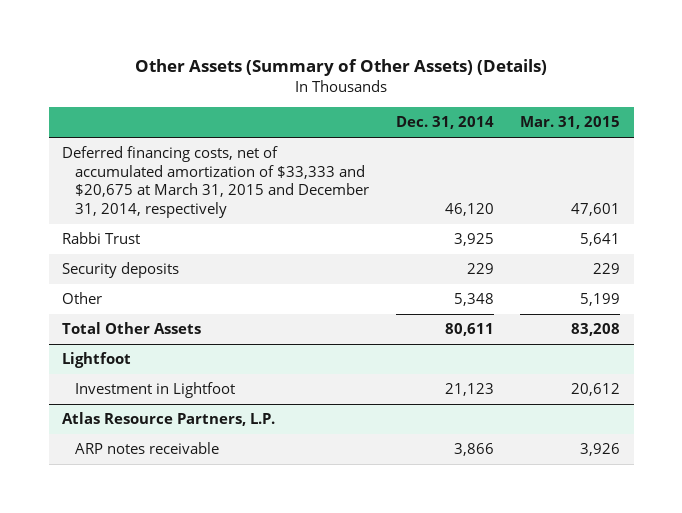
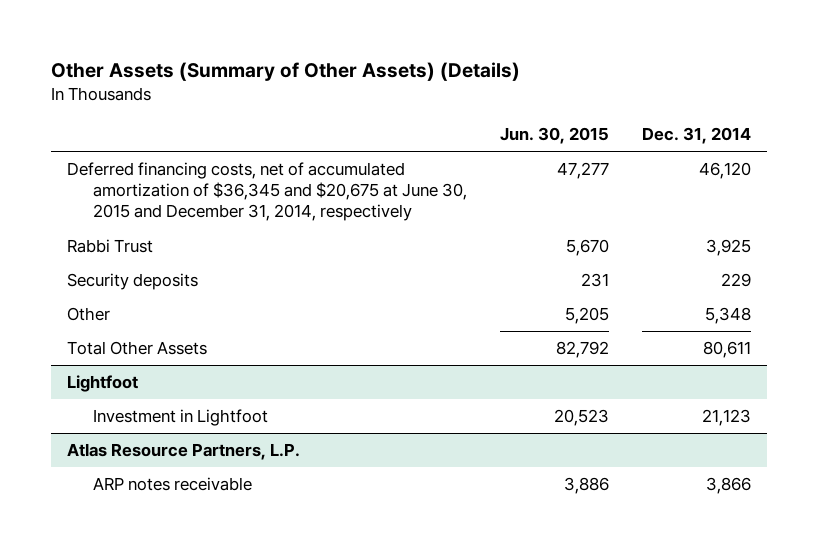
- | Dec. 31, 2014 | Mar. 31, 2015
+ | Jun. 30, 2015 | Dec. 31, 2014
- Deferred financing costs, net of accumulated amortization of $33,333 and $20,675 at March 31, 2015 and December 31, 2014, respectively | 46,120 | 47,601
+ Deferred financing costs, net of accumulated amortization of $36,345 and $20,675 at June 30, 2015 and December 31, 2014, respectively | 47,277 | 46,120

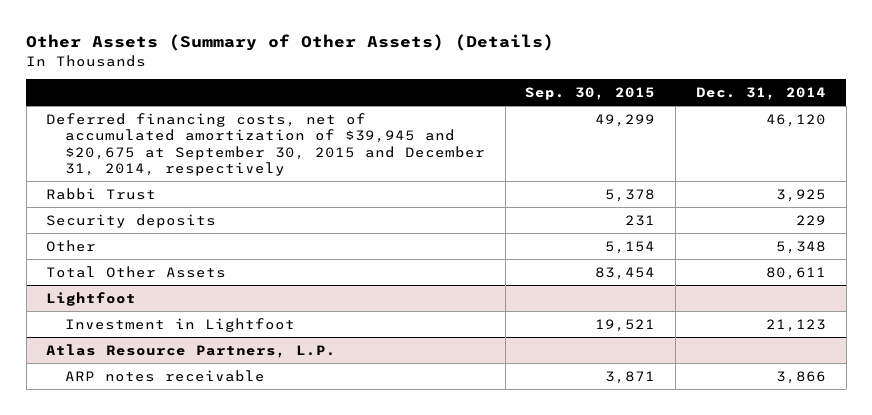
- | Jun. 30, 2015 | Dec. 31, 2014
+ | Sep. 30, 2015 | Dec. 31, 2014
- Deferred financing costs, net of accumulated amortization of $36,345 and $20,675 at June 30, 2015 and December 31, 2014, respectively | 47,277 | 46,120
+ Deferred financing costs, net of accumulated amortization of $39,945 and $20,675 at September 30, 2015 and December 31, 2014, respectively | 49,299 | 46,120

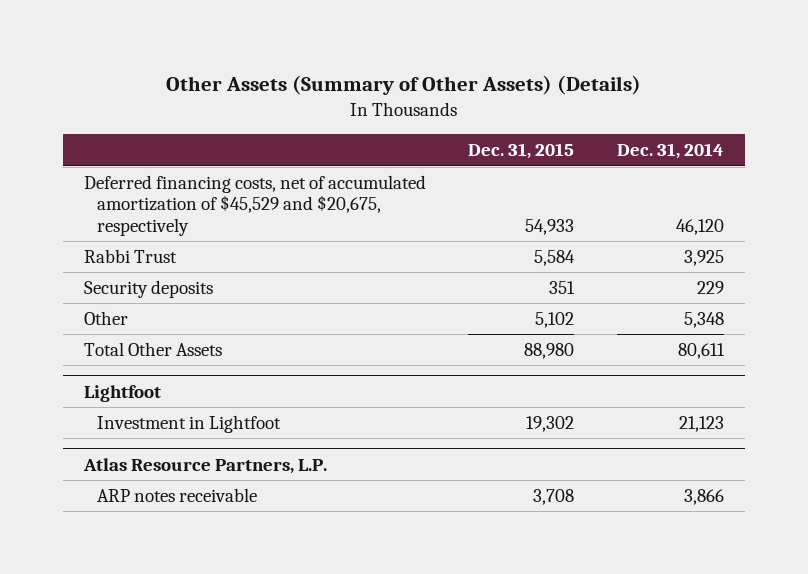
- | Sep. 30, 2015 | Dec. 31, 2014
+ | Dec. 31, 2015 | Dec. 31, 2014
- Deferred financing costs, net of accumulated amortization of $39,945 and $20,675 at September 30, 2015 and December 31, 2014, respectively | 49,299 | 46,120
+ Deferred financing costs, net of accumulated amortization of $45,529 and $20,675, respectively | 54,933 | 46,120

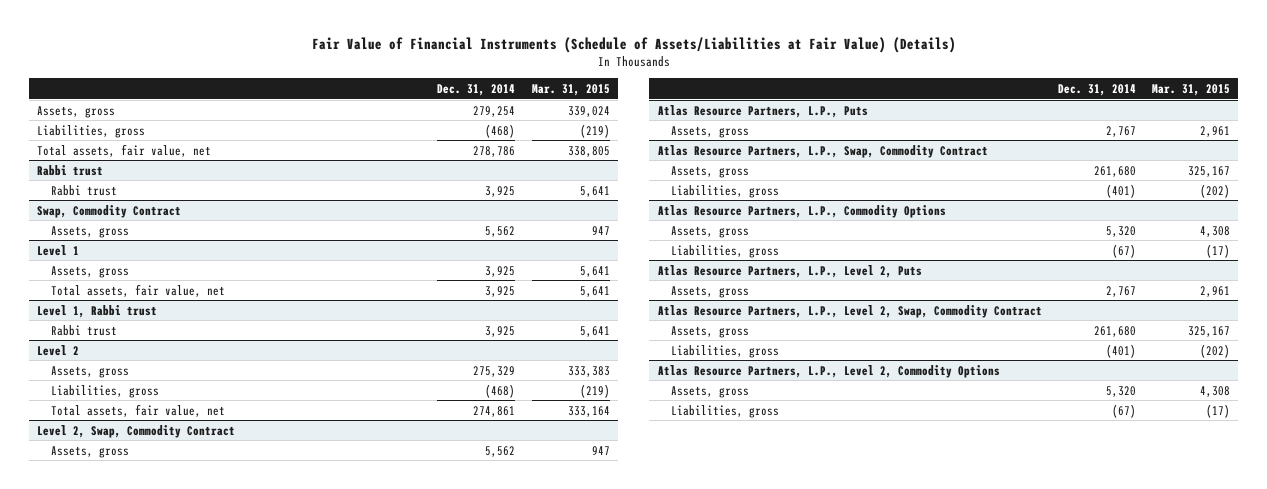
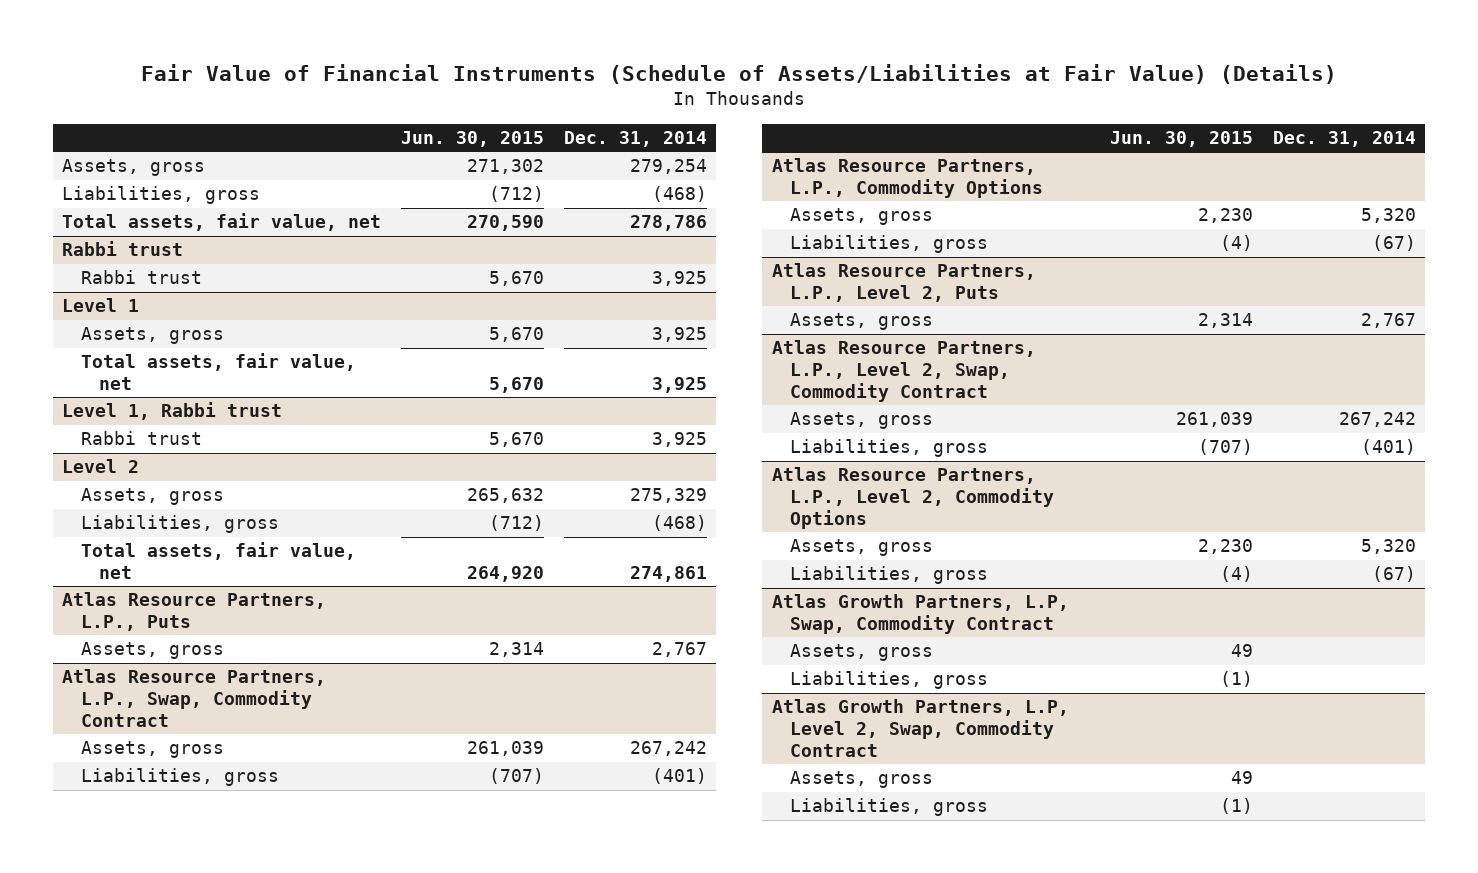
- | Dec. 31, 2014 | Mar. 31, 2015
+ | Jun. 30, 2015 | Dec. 31, 2014
- Swap, Commodity Contract
- Assets, gross | 5,562 | 947
- Level 2, Swap, Commodity Contract
- Assets, gross | 5,562 | 947
@ Atlas Resource Partners, L.P., Swap, Commodity Contract
- Assets, gross | 261,680 | 325,167
+ Assets, gross | 261,039 | 267,242
@ Atlas Resource Partners, L.P., Level 2, Swap, Commodity Contract
- Assets, gross | 261,680 | 325,167
+ Assets, gross | 261,039 | 267,242
+ Atlas Growth Partners, L.P, Swap, Commodity Contract
+ Assets, gross | 49 |
+ Liabilities, gross | (1) |
+ Atlas Growth Partners, L.P, Level 2, Swap, Commodity Contract
+ Assets, gross | 49 |
+ Liabilities, gross | (1) |

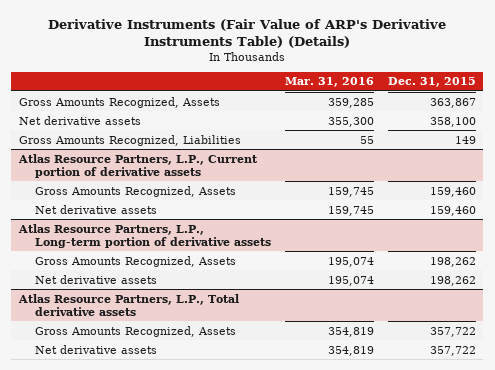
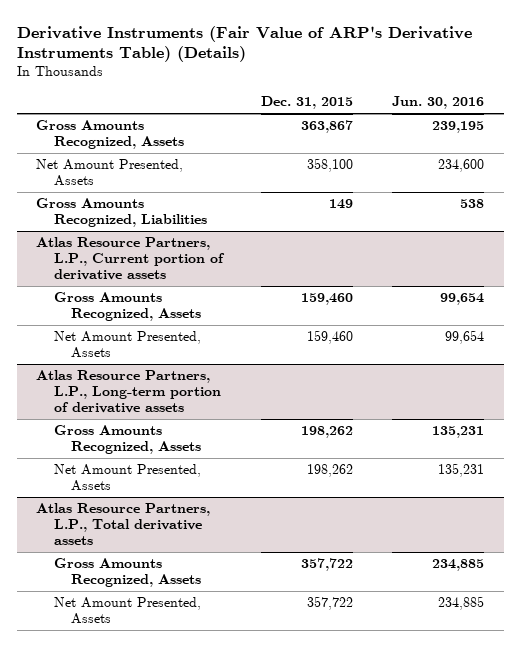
- | Mar. 31, 2016 | Dec. 31, 2015
+ | Dec. 31, 2015 | Jun. 30, 2016
- Net derivative assets | 355,300 | 358,100
+ Net Amount Presented, Assets | 358,100 | 234,600
@ Atlas Resource Partners, L.P., Current portion of derivative assets
- Net derivative assets | 159,745 | 159,460
+ Net Amount Presented, Assets | 159,460 | 99,654
@ Atlas Resource Partners, L.P., Long-term portion of derivative assets
- Net derivative assets | 195,074 | 198,262
+ Net Amount Presented, Assets | 198,262 | 135,231
@ Atlas Resource Partners, L.P., Total derivative assets
- Net derivative assets | 354,819 | 357,722
+ Net Amount Presented, Assets | 357,722 | 234,885

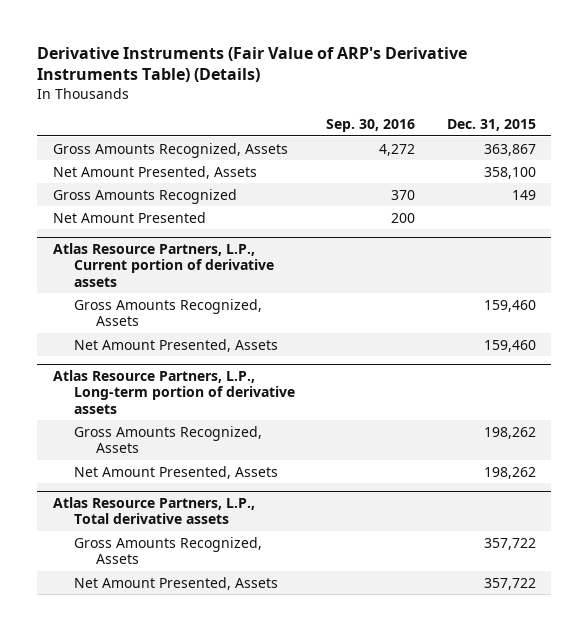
- | Dec. 31, 2015 | Jun. 30, 2016
+ | Sep. 30, 2016 | Dec. 31, 2015
- Gross Amounts Recognized, Liabilities | 149 | 538
+ Gross Amounts Recognized | 370 | 149
+ Net Amount Presented | 200 |

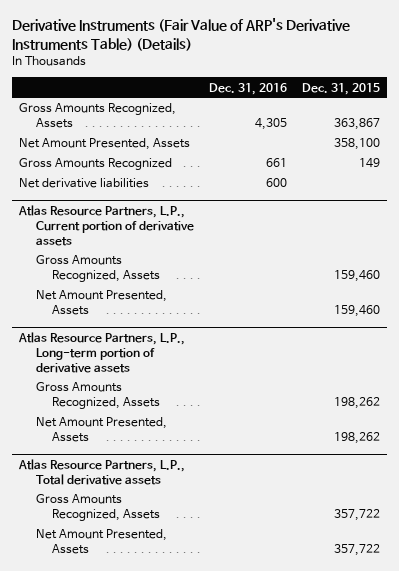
- | Sep. 30, 2016 | Dec. 31, 2015
+ | Dec. 31, 2016 | Dec. 31, 2015
- Net Amount Presented | 200 |
+ Net derivative liabilities | 600 |

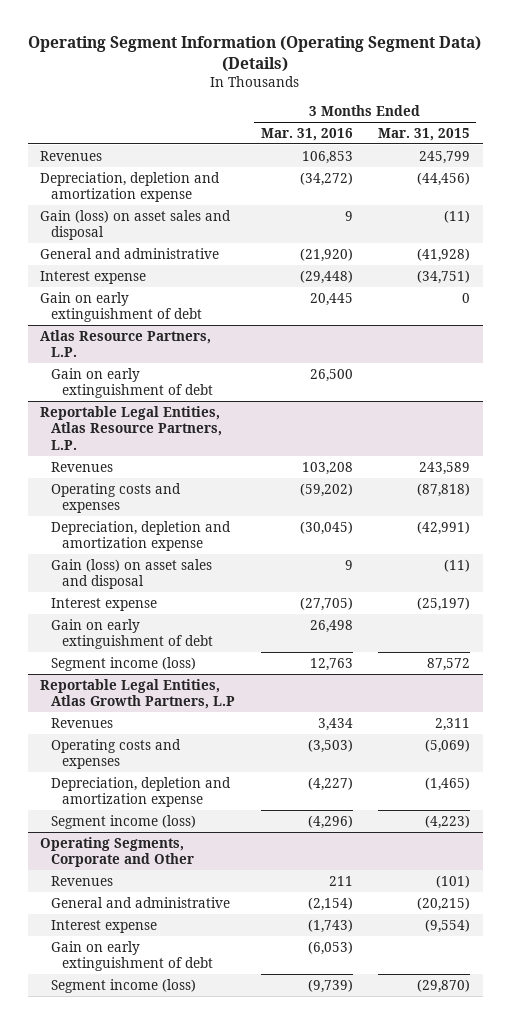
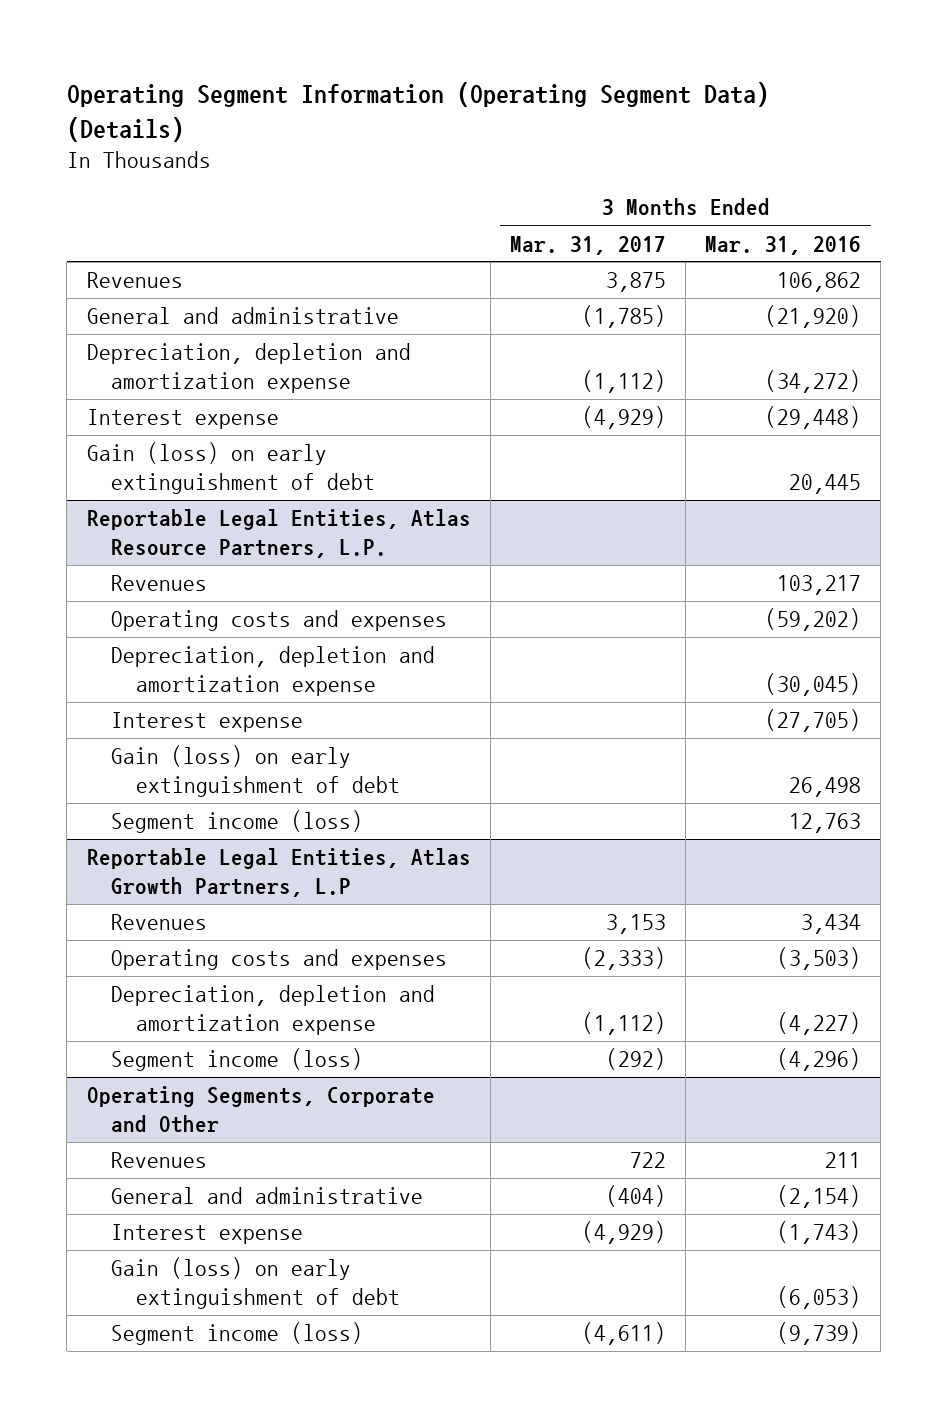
- | 3 Months Ended Mar. 31, 2016 | 3 Months Ended Mar. 31, 2015
+ | 3 Months Ended Mar. 31, 2017 | 3 Months Ended Mar. 31, 2016
- Revenues | 106,853 | 245,799
- Gain (loss) on asset sales and disposal | 9 | (11)
+ Revenues | 3,875 | 106,862
moved down: Depreciation, depletion and amortization expense | (1,112) | (34,272)
- Gain on early extinguishment of debt | 20,445 | 0
- Atlas Resource Partners, L.P.
- Gain on early extinguishment of debt | 26,500 |
+ Gain (loss) on early extinguishment of debt | | 20,445
@ Reportable Legal Entities, Atlas Resource Partners, L.P.
- Revenues | 103,208 | 243,589
+ Revenues | | 103,217
- Gain (loss) on asset sales and disposal | 9 | (11)
- Gain on early extinguishment of debt | 26,498 |
+ Gain (loss) on early extinguishment of debt | | 26,498
@ Operating Segments, Corporate and Other
- Gain on early extinguishment of debt | (6,053) |
+ Gain (loss) on early extinguishment of debt | | (6,053)

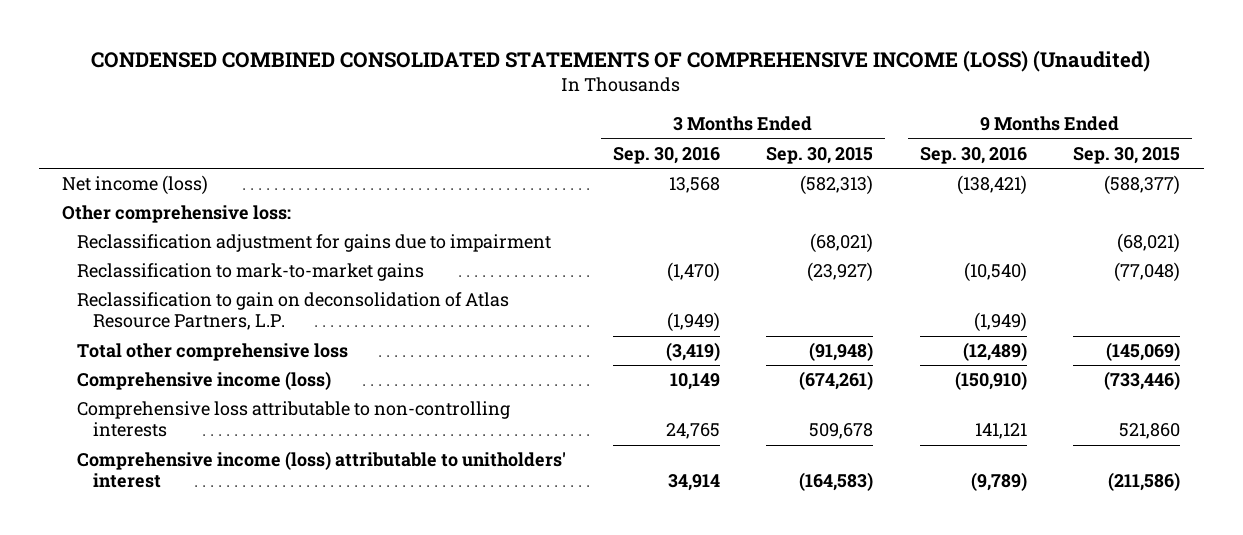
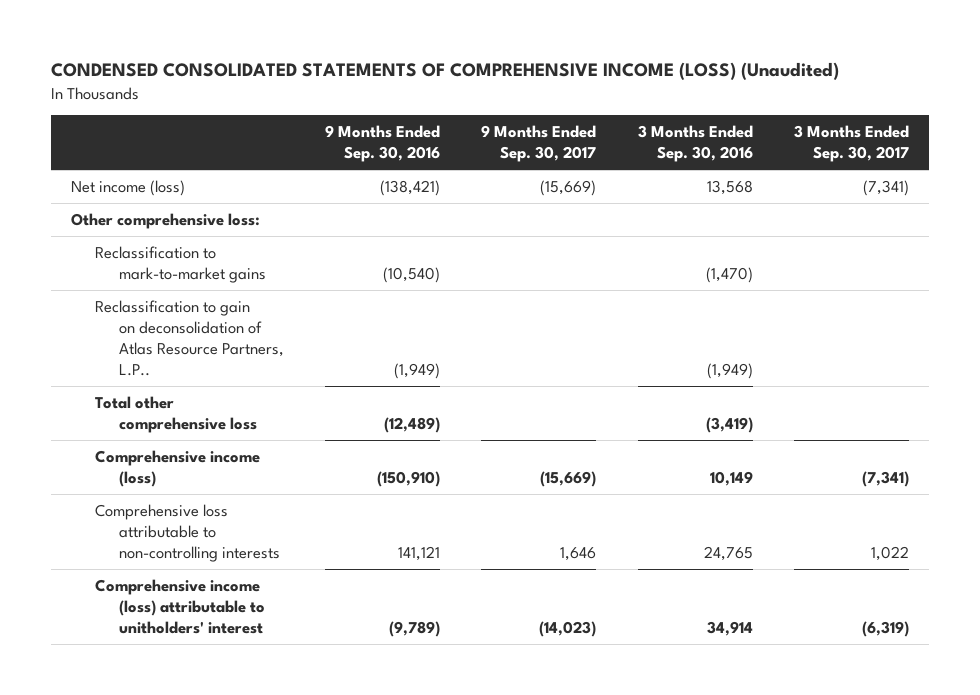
- CONDENSED COMBINED CONSOLIDATED STATEMENTS OF COMPREHENSIVE INCOME (LOSS) (Unaudited)
+ CONDENSED CONSOLIDATED STATEMENTS OF COMPREHENSIVE INCOME (LOSS) (Unaudited)
- | 3 Months Ended Sep. 30, 2016 | 3 Months Ended Sep. 30, 2015 | 9 Months Ended Sep. 30, 2016 | 9 Months Ended Sep. 30, 2015
+ | 9 Months Ended Sep. 30, 2016 | 9 Months Ended Sep. 30, 2017 | 3 Months Ended Sep. 30, 2016 | 3 Months Ended Sep. 30, 2017
- Reclassification adjustment for gains due to impairment | | (68,021) | | (68,021)
- Reclassification to gain on deconsolidation of Atlas Resource Partners, L.P. | (1,949) | | (1,949) |
+ Reclassification to gain on deconsolidation of Atlas Resource Partners, L.P.. | (1,949) | | (1,949) |

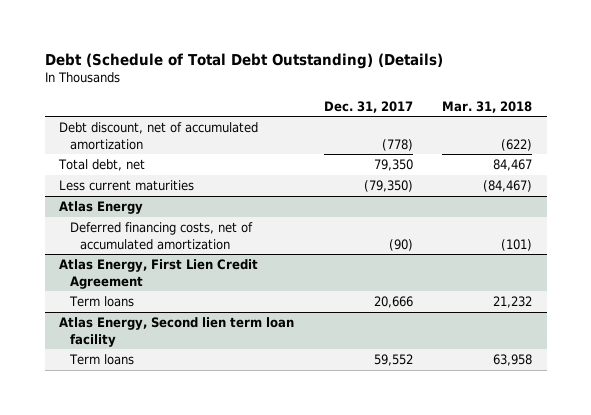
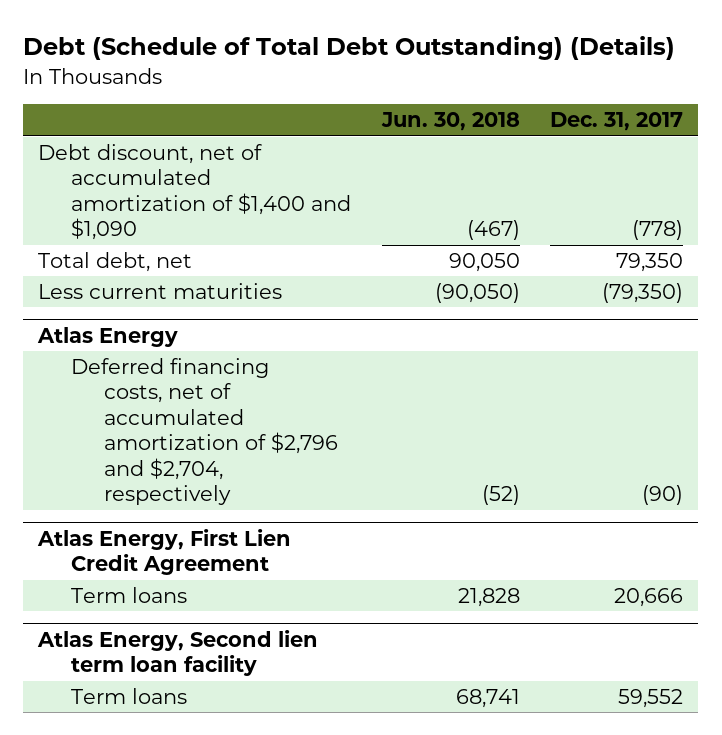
- | Dec. 31, 2017 | Mar. 31, 2018
+ | Jun. 30, 2018 | Dec. 31, 2017
- Debt discount, net of accumulated amortization | (778) | (622)
+ Debt discount, net of accumulated amortization of $1,400 and $1,090 | (467) | (778)
@ Atlas Energy
- Deferred financing costs, net of accumulated amortization | (90) | (101)
+ Deferred financing costs, net of accumulated amortization of $2,796 and $2,704, respectively | (52) | (90)

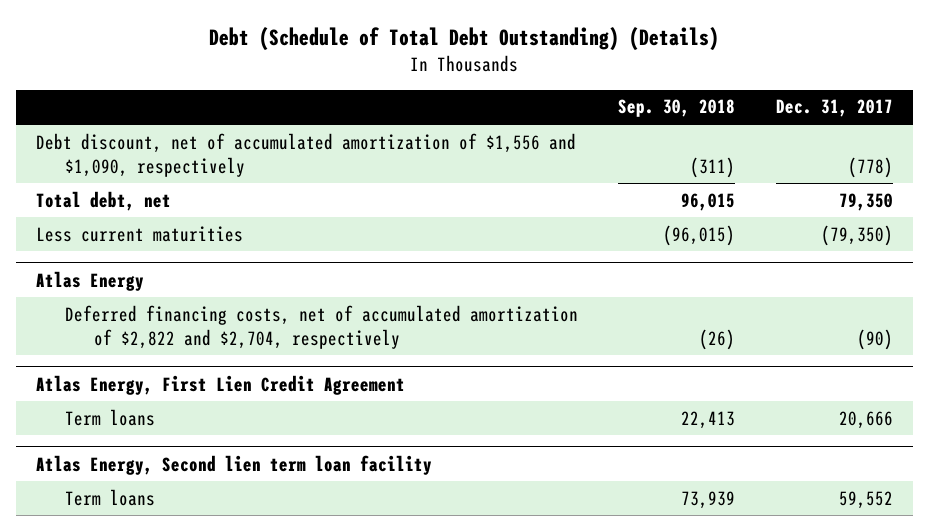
- | Jun. 30, 2018 | Dec. 31, 2017
+ | Sep. 30, 2018 | Dec. 31, 2017
- Debt discount, net of accumulated amortization of $1,400 and $1,090 | (467) | (778)
+ Debt discount, net of accumulated amortization of $1,556 and $1,090, respectively | (311) | (778)
@ Atlas Energy
- Deferred financing costs, net of accumulated amortization of $2,796 and $2,704, respectively | (52) | (90)
+ Deferred financing costs, net of accumulated amortization of $2,822 and $2,704, respectively | (26) | (90)

